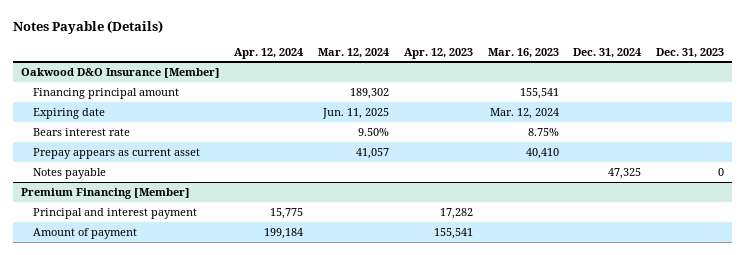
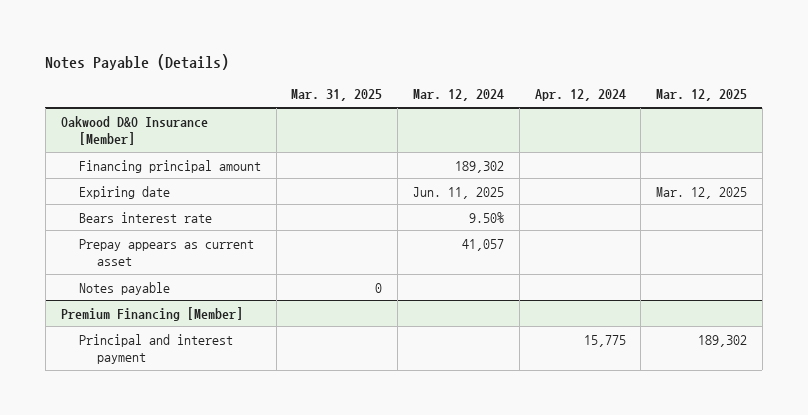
- | Apr. 12, 2024 | Mar. 12, 2024 | Apr. 12, 2023 | Mar. 16, 2023 | Dec. 31, 2024 | Dec. 31, 2023
+ | Mar. 31, 2025 | Mar. 12, 2024 | Apr. 12, 2024 | Mar. 12, 2025
@ Premium Financing [Member]
- Amount of payment | 199,184 | | 155,541 | | |

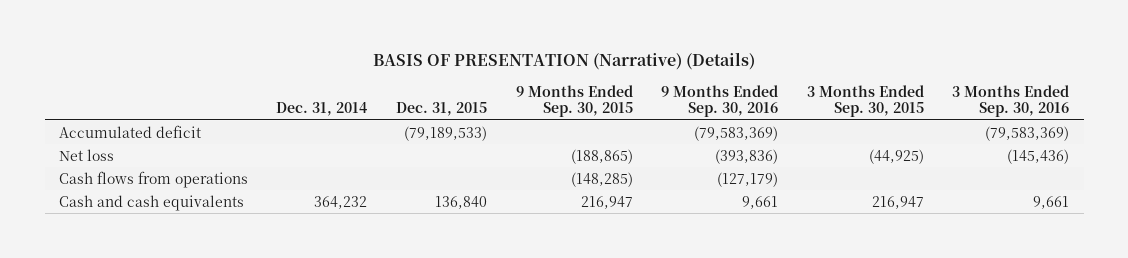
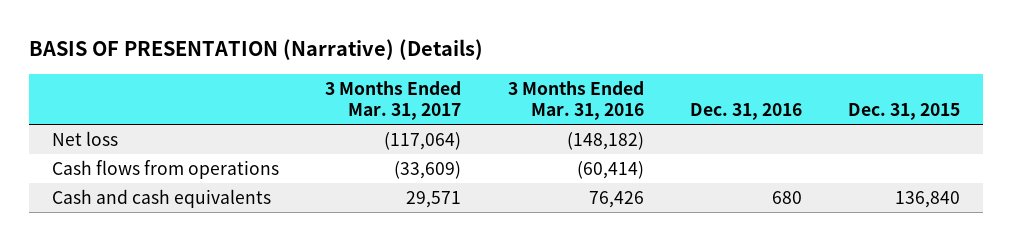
- | Dec. 31, 2014 | Dec. 31, 2015 | 9 Months Ended Sep. 30, 2015 | 9 Months Ended Sep. 30, 2016 | 3 Months Ended Sep. 30, 2015 | 3 Months Ended Sep. 30, 2016
+ | 3 Months Ended Mar. 31, 2017 | 3 Months Ended Mar. 31, 2016 | Dec. 31, 2016 | Dec. 31, 2015
- Accumulated deficit | | (79,189,533) | | (79,583,369) | | (79,583,369)

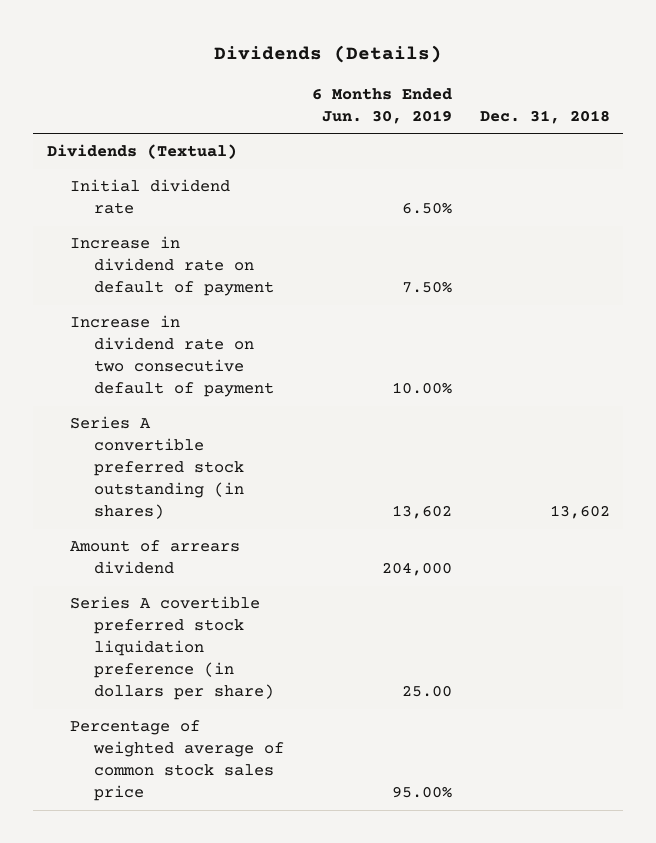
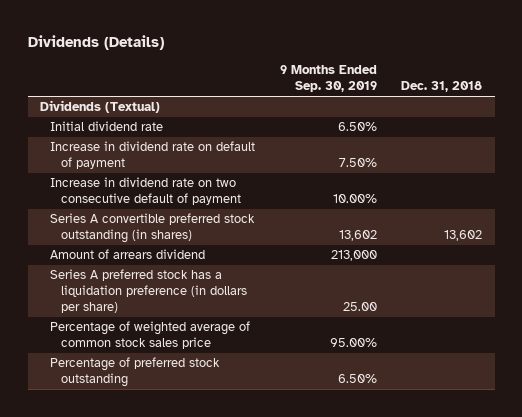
- | 6 Months Ended Jun. 30, 2019 | Dec. 31, 2018
+ | 9 Months Ended Sep. 30, 2019 | Dec. 31, 2018
- Series A covertible preferred stock liquidation preference (in dollars per share) | 25.00 |
+ Series A preferred stock has a liquidation preference (in dollars per share) | 25.00 |
+ Percentage of preferred stock outstanding | 6.50% |

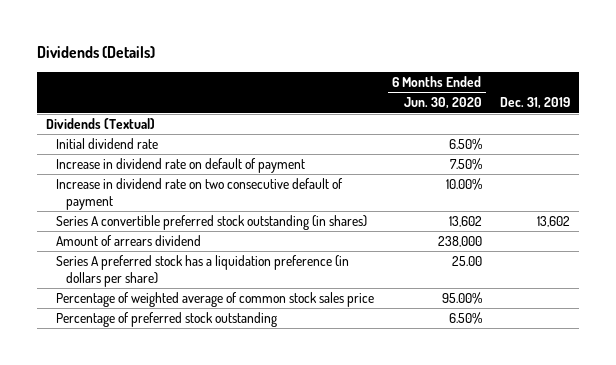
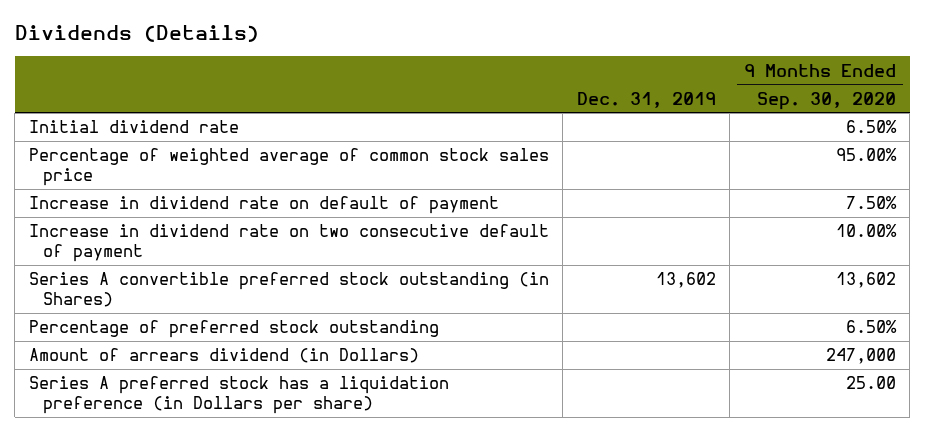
- | 6 Months Ended Jun. 30, 2020 | Dec. 31, 2019
+ | Dec. 31, 2019 | 9 Months Ended Sep. 30, 2020
- Dividends (Textual)
moved up: Percentage of weighted average of common stock sales price | | 95.00%
- Series A convertible preferred stock outstanding (in shares) | 13,602 | 13,602
- Amount of arrears dividend | 238,000 |
- Series A preferred stock has a liquidation preference (in dollars per share) | 25.00 |
+ Series A convertible preferred stock outstanding (in Shares) | 13,602 | 13,602
+ Amount of arrears dividend (in Dollars) | | 247,000
+ Series A preferred stock has a liquidation preference (in Dollars per share) | | 25.00

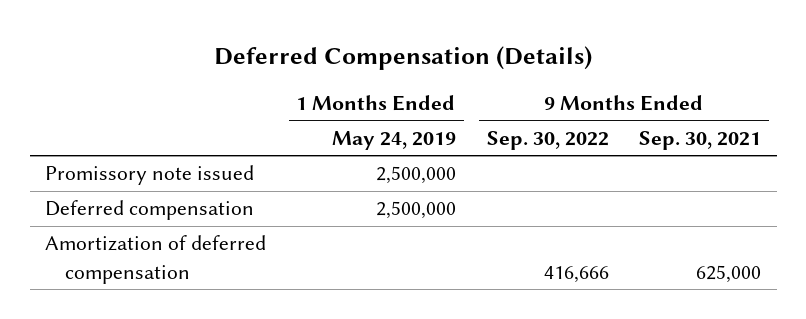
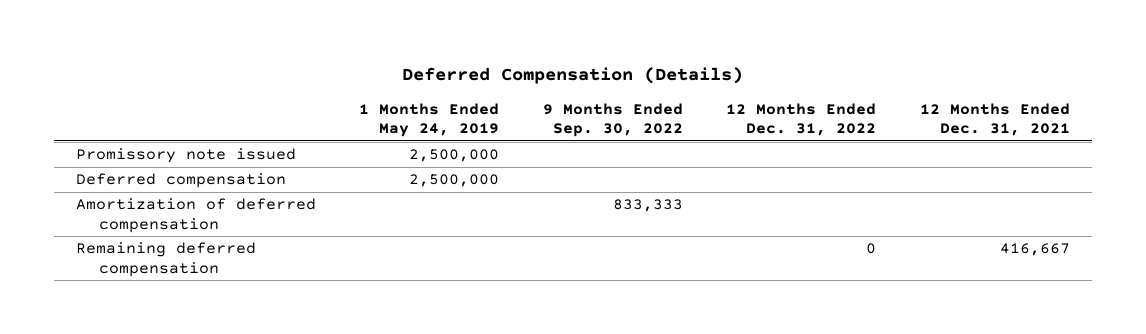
- | 1 Months Ended May 24, 2019 | 9 Months Ended Sep. 30, 2022 | 9 Months Ended Sep. 30, 2021
+ | 1 Months Ended May 24, 2019 | 9 Months Ended Sep. 30, 2022 | 12 Months Ended Dec. 31, 2022 | 12 Months Ended Dec. 31, 2021
- Amortization of deferred compensation | | 416,666 | 625,000
+ Amortization of deferred compensation | | 833,333 | |
+ Remaining deferred compensation | | | 0 | 416,667

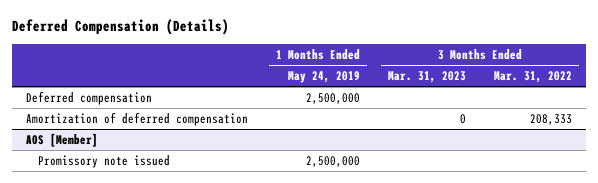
- | 1 Months Ended May 24, 2019 | 9 Months Ended Sep. 30, 2022 | 12 Months Ended Dec. 31, 2022 | 12 Months Ended Dec. 31, 2021
+ | 1 Months Ended May 24, 2019 | 3 Months Ended Mar. 31, 2023 | 3 Months Ended Mar. 31, 2022
- Promissory note issued | 2,500,000 | | |
- Remaining deferred compensation | | | 0 | 416,667
+ AOS [Member]
+ Promissory note issued | 2,500,000 | |

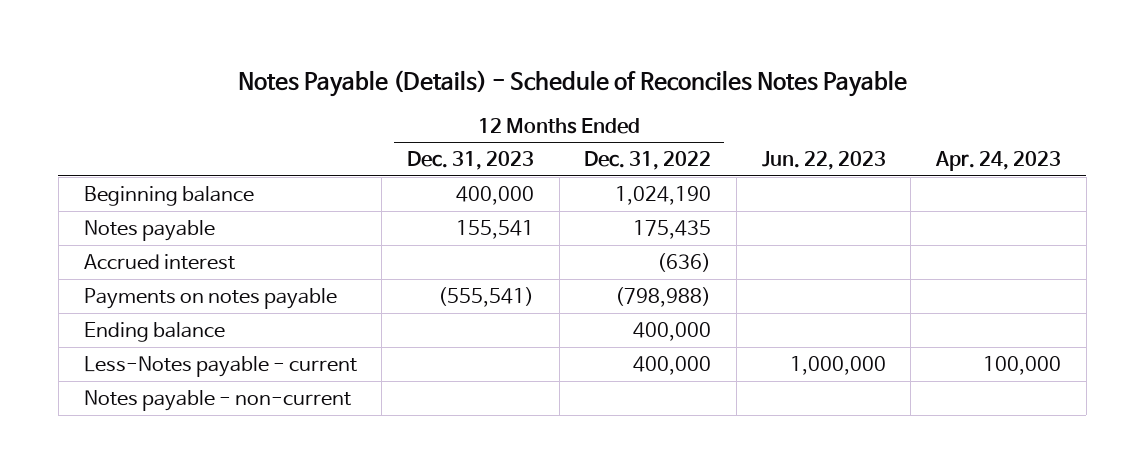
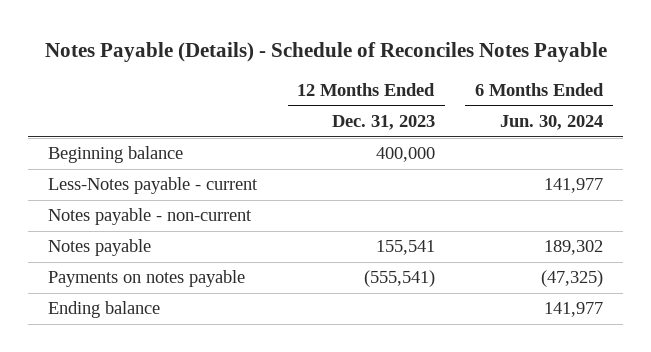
- | 12 Months Ended Dec. 31, 2023 | 12 Months Ended Dec. 31, 2022 | Jun. 22, 2023 | Apr. 24, 2023
+ | 12 Months Ended Dec. 31, 2023 | 6 Months Ended Jun. 30, 2024
moved up: Less-Notes payable - current | | 141,977
moved up: Notes payable - non-current
- Accrued interest | | (636) | |

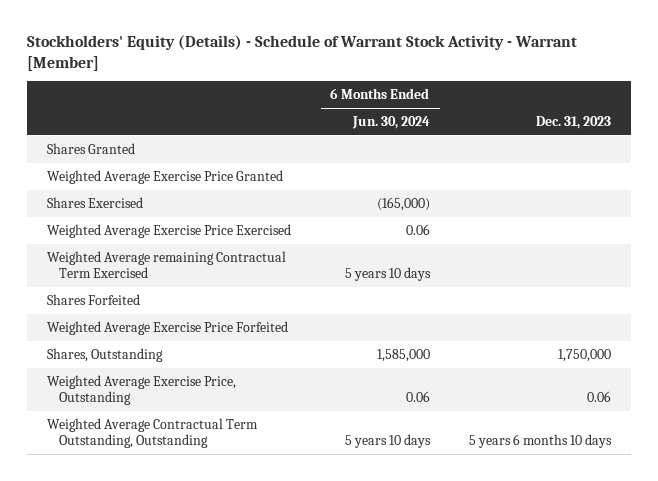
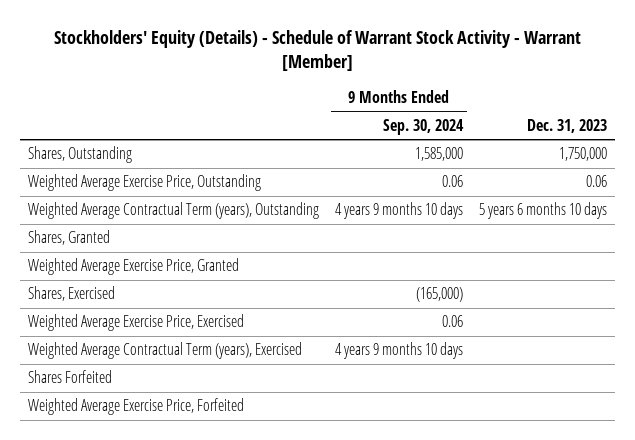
- | 6 Months Ended Jun. 30, 2024 | Dec. 31, 2023
+ | 9 Months Ended Sep. 30, 2024 | Dec. 31, 2023
- Shares Granted
- Weighted Average Exercise Price Granted
- Shares Exercised | (165,000) |
- Weighted Average Exercise Price Exercised | 0.06 |
- Weighted Average remaining Contractual Term Exercised | 5 years 10 days |
- Weighted Average Exercise Price Forfeited
- Weighted Average Contractual Term Outstanding, Outstanding | 5 years 10 days | 5 years 6 months 10 days
+ Weighted Average Contractual Term (years), Outstanding | 4 years 9 months 10 days | 5 years 6 months 10 days
+ Shares, Granted
+ Weighted Average Exercise Price, Granted
+ Shares, Exercised | (165,000) |
+ Weighted Average Exercise Price, Exercised | 0.06 |
+ Weighted Average Contractual Term (years), Exercised | 4 years 9 months 10 days |
moved down: Shares Forfeited
+ Weighted Average Exercise Price, Forfeited

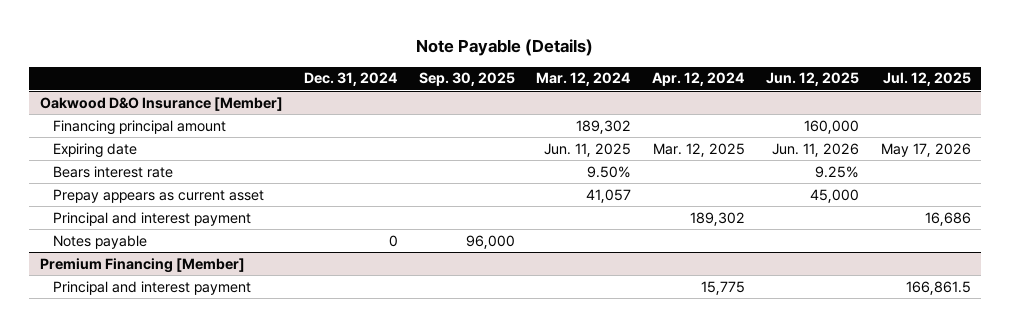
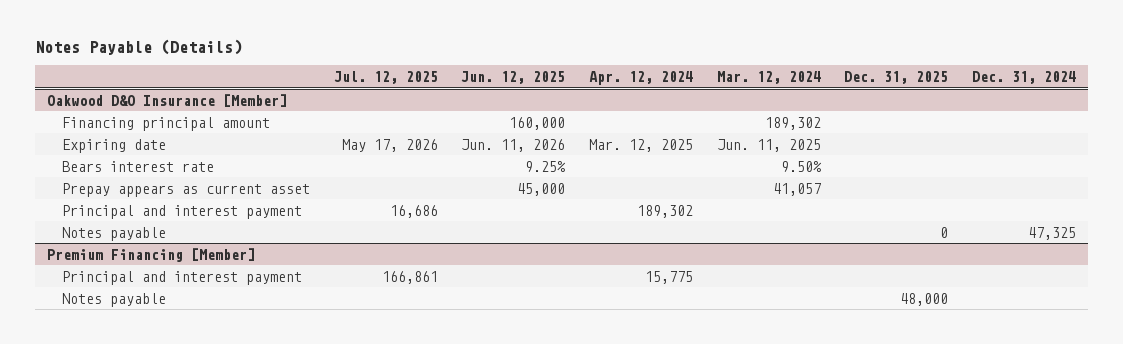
- Note Payable (Details)
+ Notes Payable (Details)
- | Dec. 31, 2024 | Sep. 30, 2025 | Mar. 12, 2024 | Apr. 12, 2024 | Jun. 12, 2025 | Jul. 12, 2025
+ | Jul. 12, 2025 | Jun. 12, 2025 | Apr. 12, 2024 | Mar. 12, 2024 | Dec. 31, 2025 | Dec. 31, 2024
@ Oakwood D&O Insurance [Member]
- Notes payable | 0 | 96,000 | | | |
+ Notes payable | | | | | 0 | 47,325
@ Premium Financing [Member]
- Principal and interest payment | | | | 15,775 | | 166,861.5
+ Principal and interest payment | 166,861 | | 15,775 | | |
+ Notes payable | | | | | 48,000 |

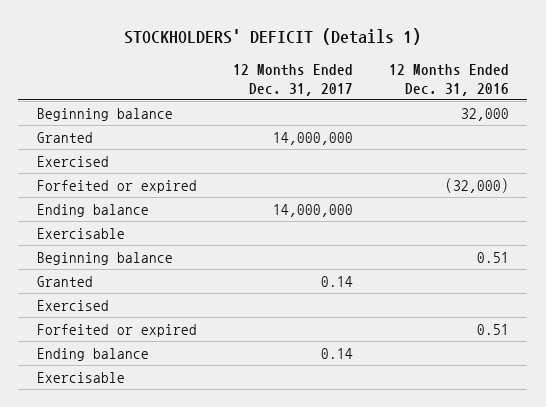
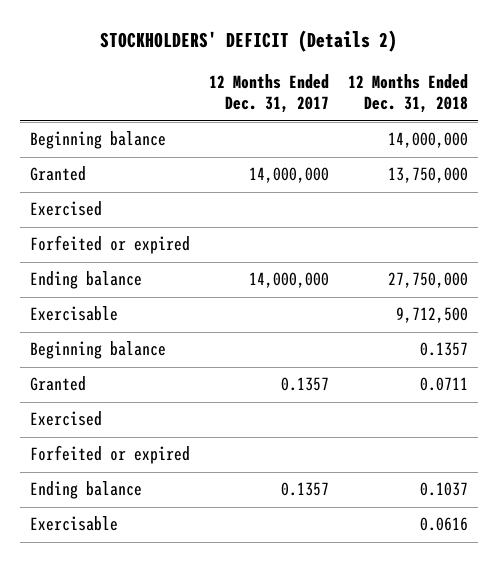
- STOCKHOLDERS' DEFICIT (Details 1)
+ STOCKHOLDERS' DEFICIT (Details 2)
- | 12 Months Ended Dec. 31, 2017 | 12 Months Ended Dec. 31, 2016
+ | 12 Months Ended Dec. 31, 2017 | 12 Months Ended Dec. 31, 2018
- Granted | 0.14 |
+ Granted | 0.1357 | 0.0711
- Ending balance | 0.14 |
+ Ending balance | 0.1357 | 0.1037

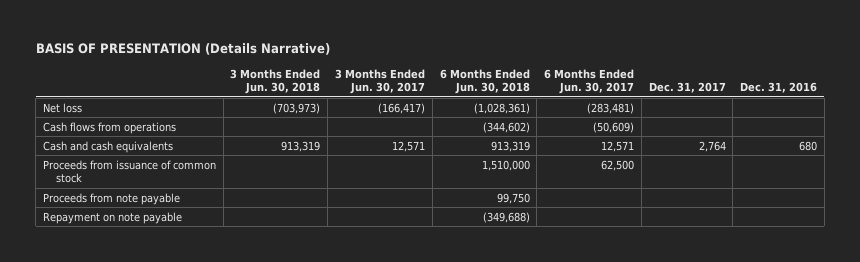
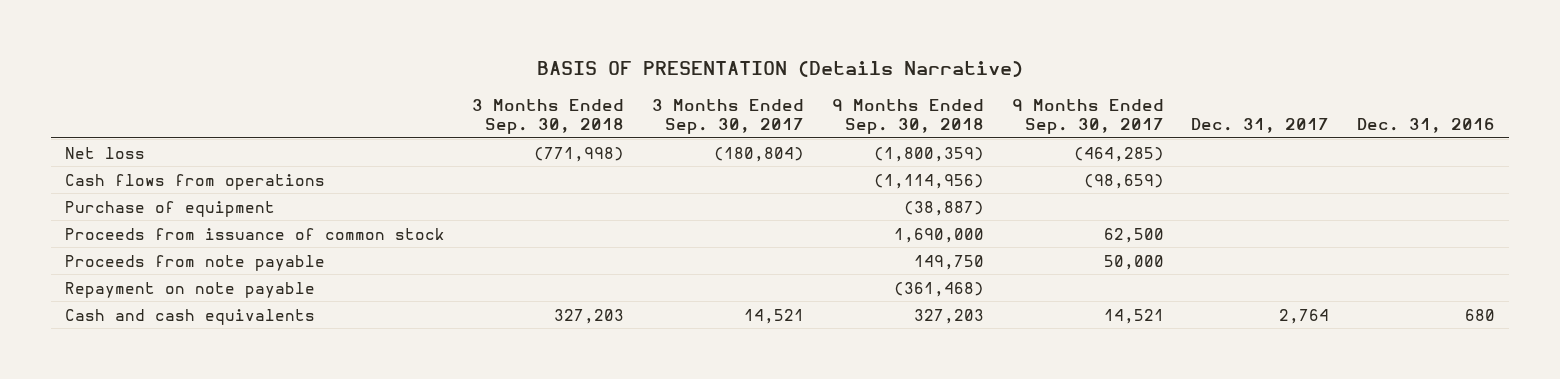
- | 3 Months Ended Jun. 30, 2018 | 3 Months Ended Jun. 30, 2017 | 6 Months Ended Jun. 30, 2018 | 6 Months Ended Jun. 30, 2017 | Dec. 31, 2017 | Dec. 31, 2016
+ | 3 Months Ended Sep. 30, 2018 | 3 Months Ended Sep. 30, 2017 | 9 Months Ended Sep. 30, 2018 | 9 Months Ended Sep. 30, 2017 | Dec. 31, 2017 | Dec. 31, 2016
+ Purchase of equipment | | | (38,887) | | |
moved down: Cash and cash equivalents | 327,203 | 14,521 | 327,203 | 14,521 | 2,764 | 680

